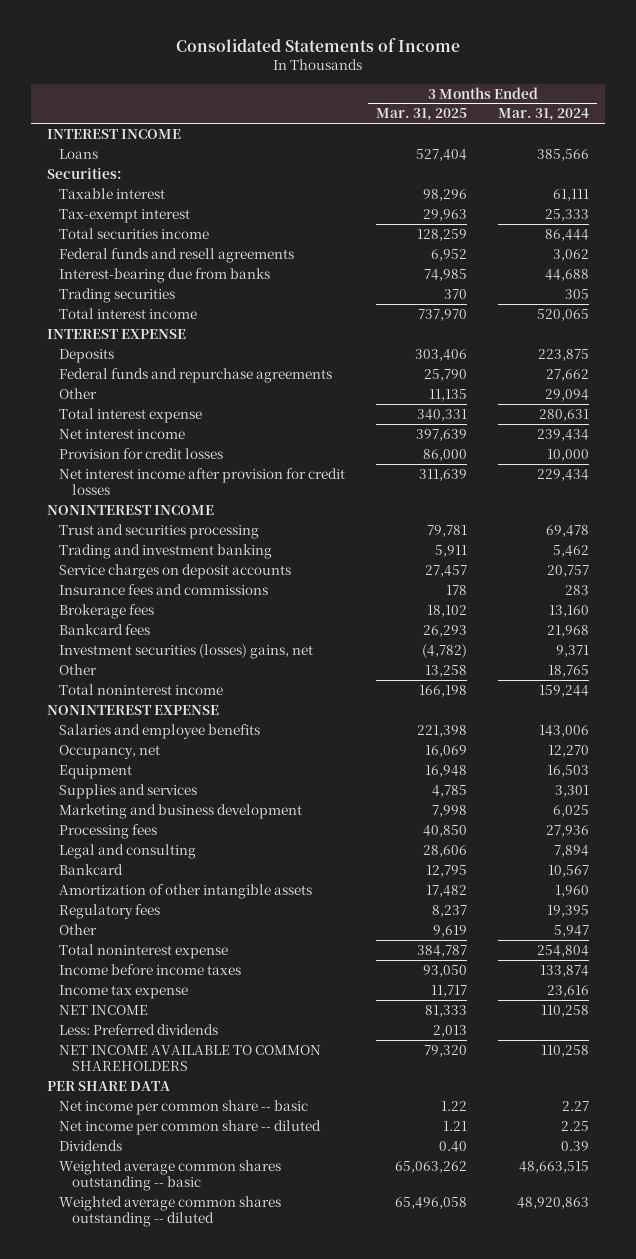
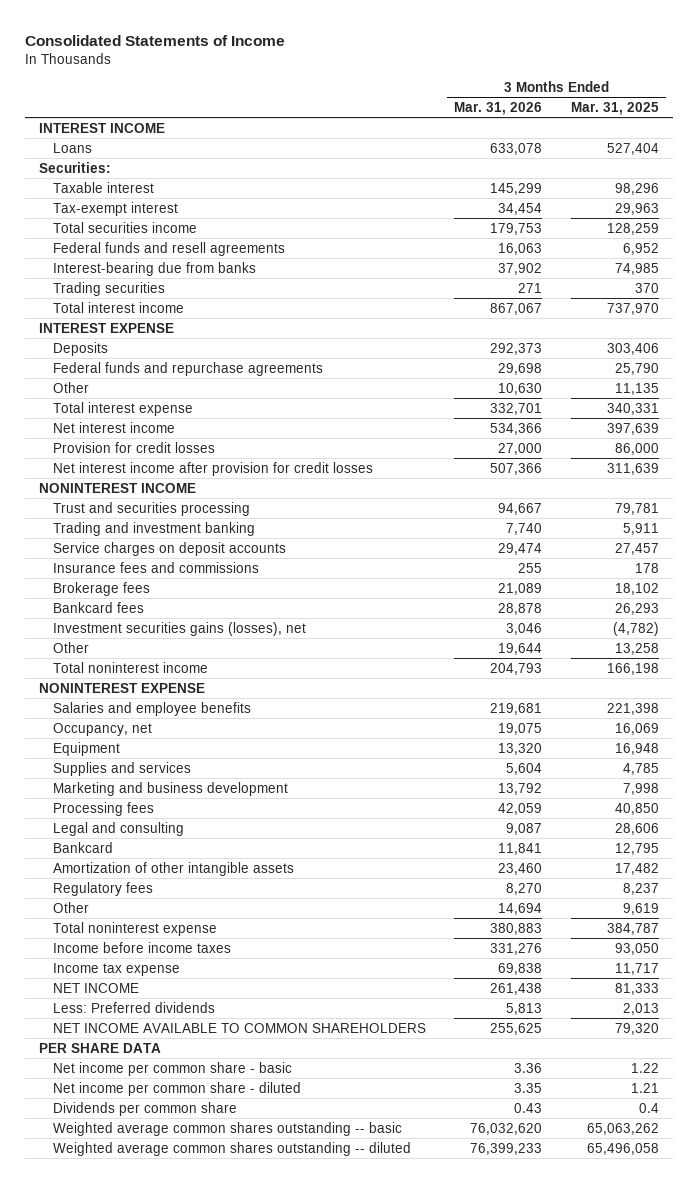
- | 3 Months Ended Mar. 31, 2025 | 3 Months Ended Mar. 31, 2024
+ | 3 Months Ended Mar. 31, 2026 | 3 Months Ended Mar. 31, 2025
- Investment securities (losses) gains, net | (4,782) | 9,371
+ Investment securities gains (losses), net | 3,046 | (4,782)
- Net income per common share -- basic | 1.22 | 2.27
- Net income per common share -- diluted | 1.21 | 2.25
- Dividends | 0.40 | 0.39
+ Net income per common share - basic | 3.36 | 1.22
+ Net income per common share - diluted | 3.35 | 1.21
+ Dividends per common share | 0.43 | 0.4

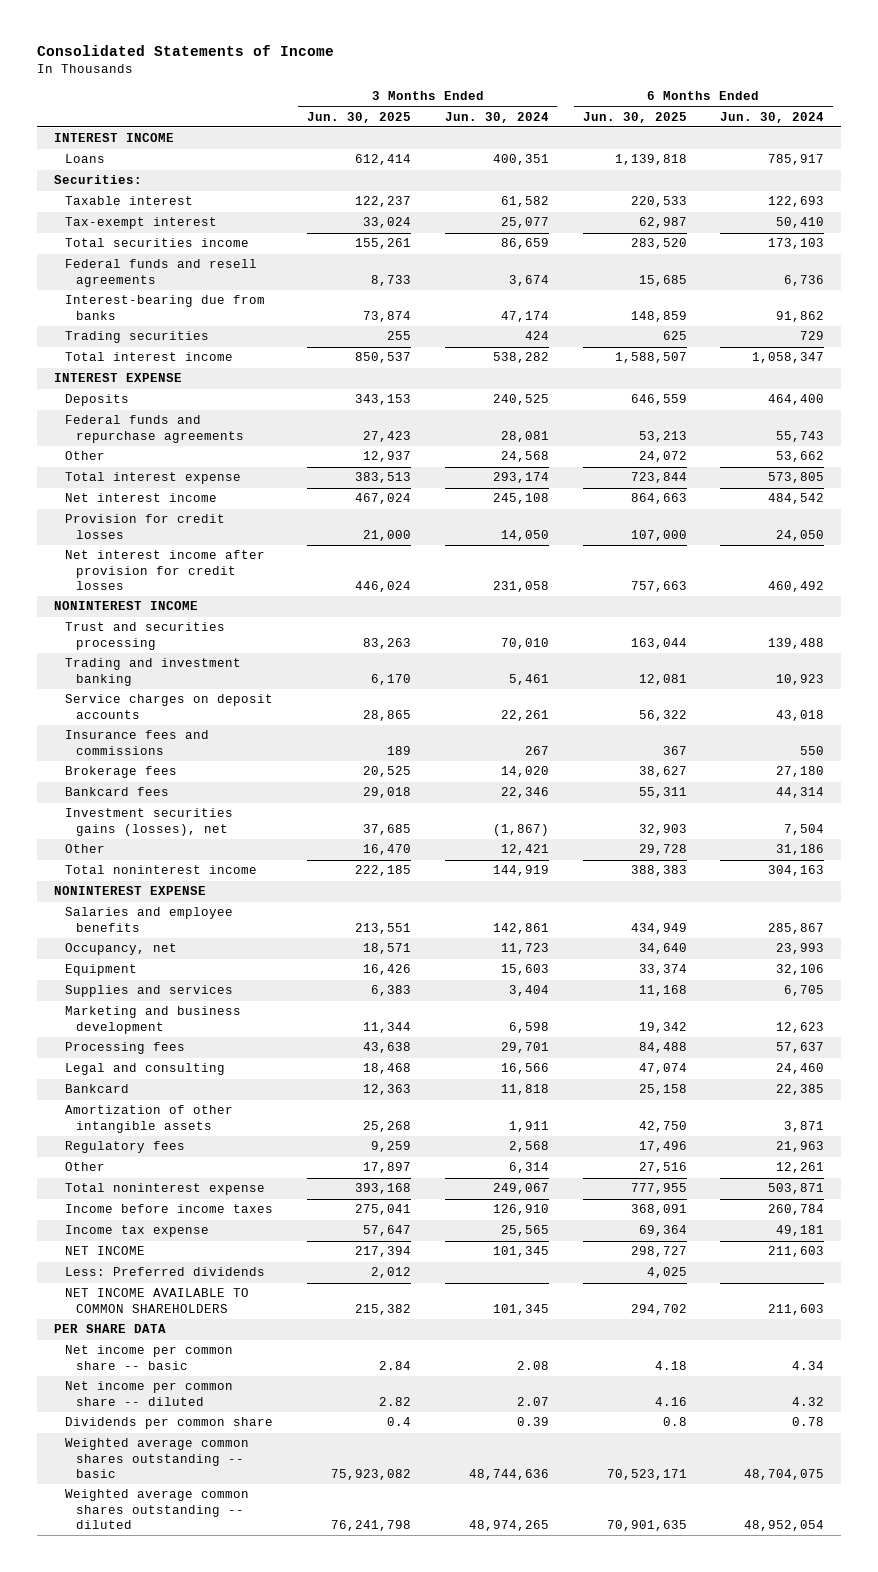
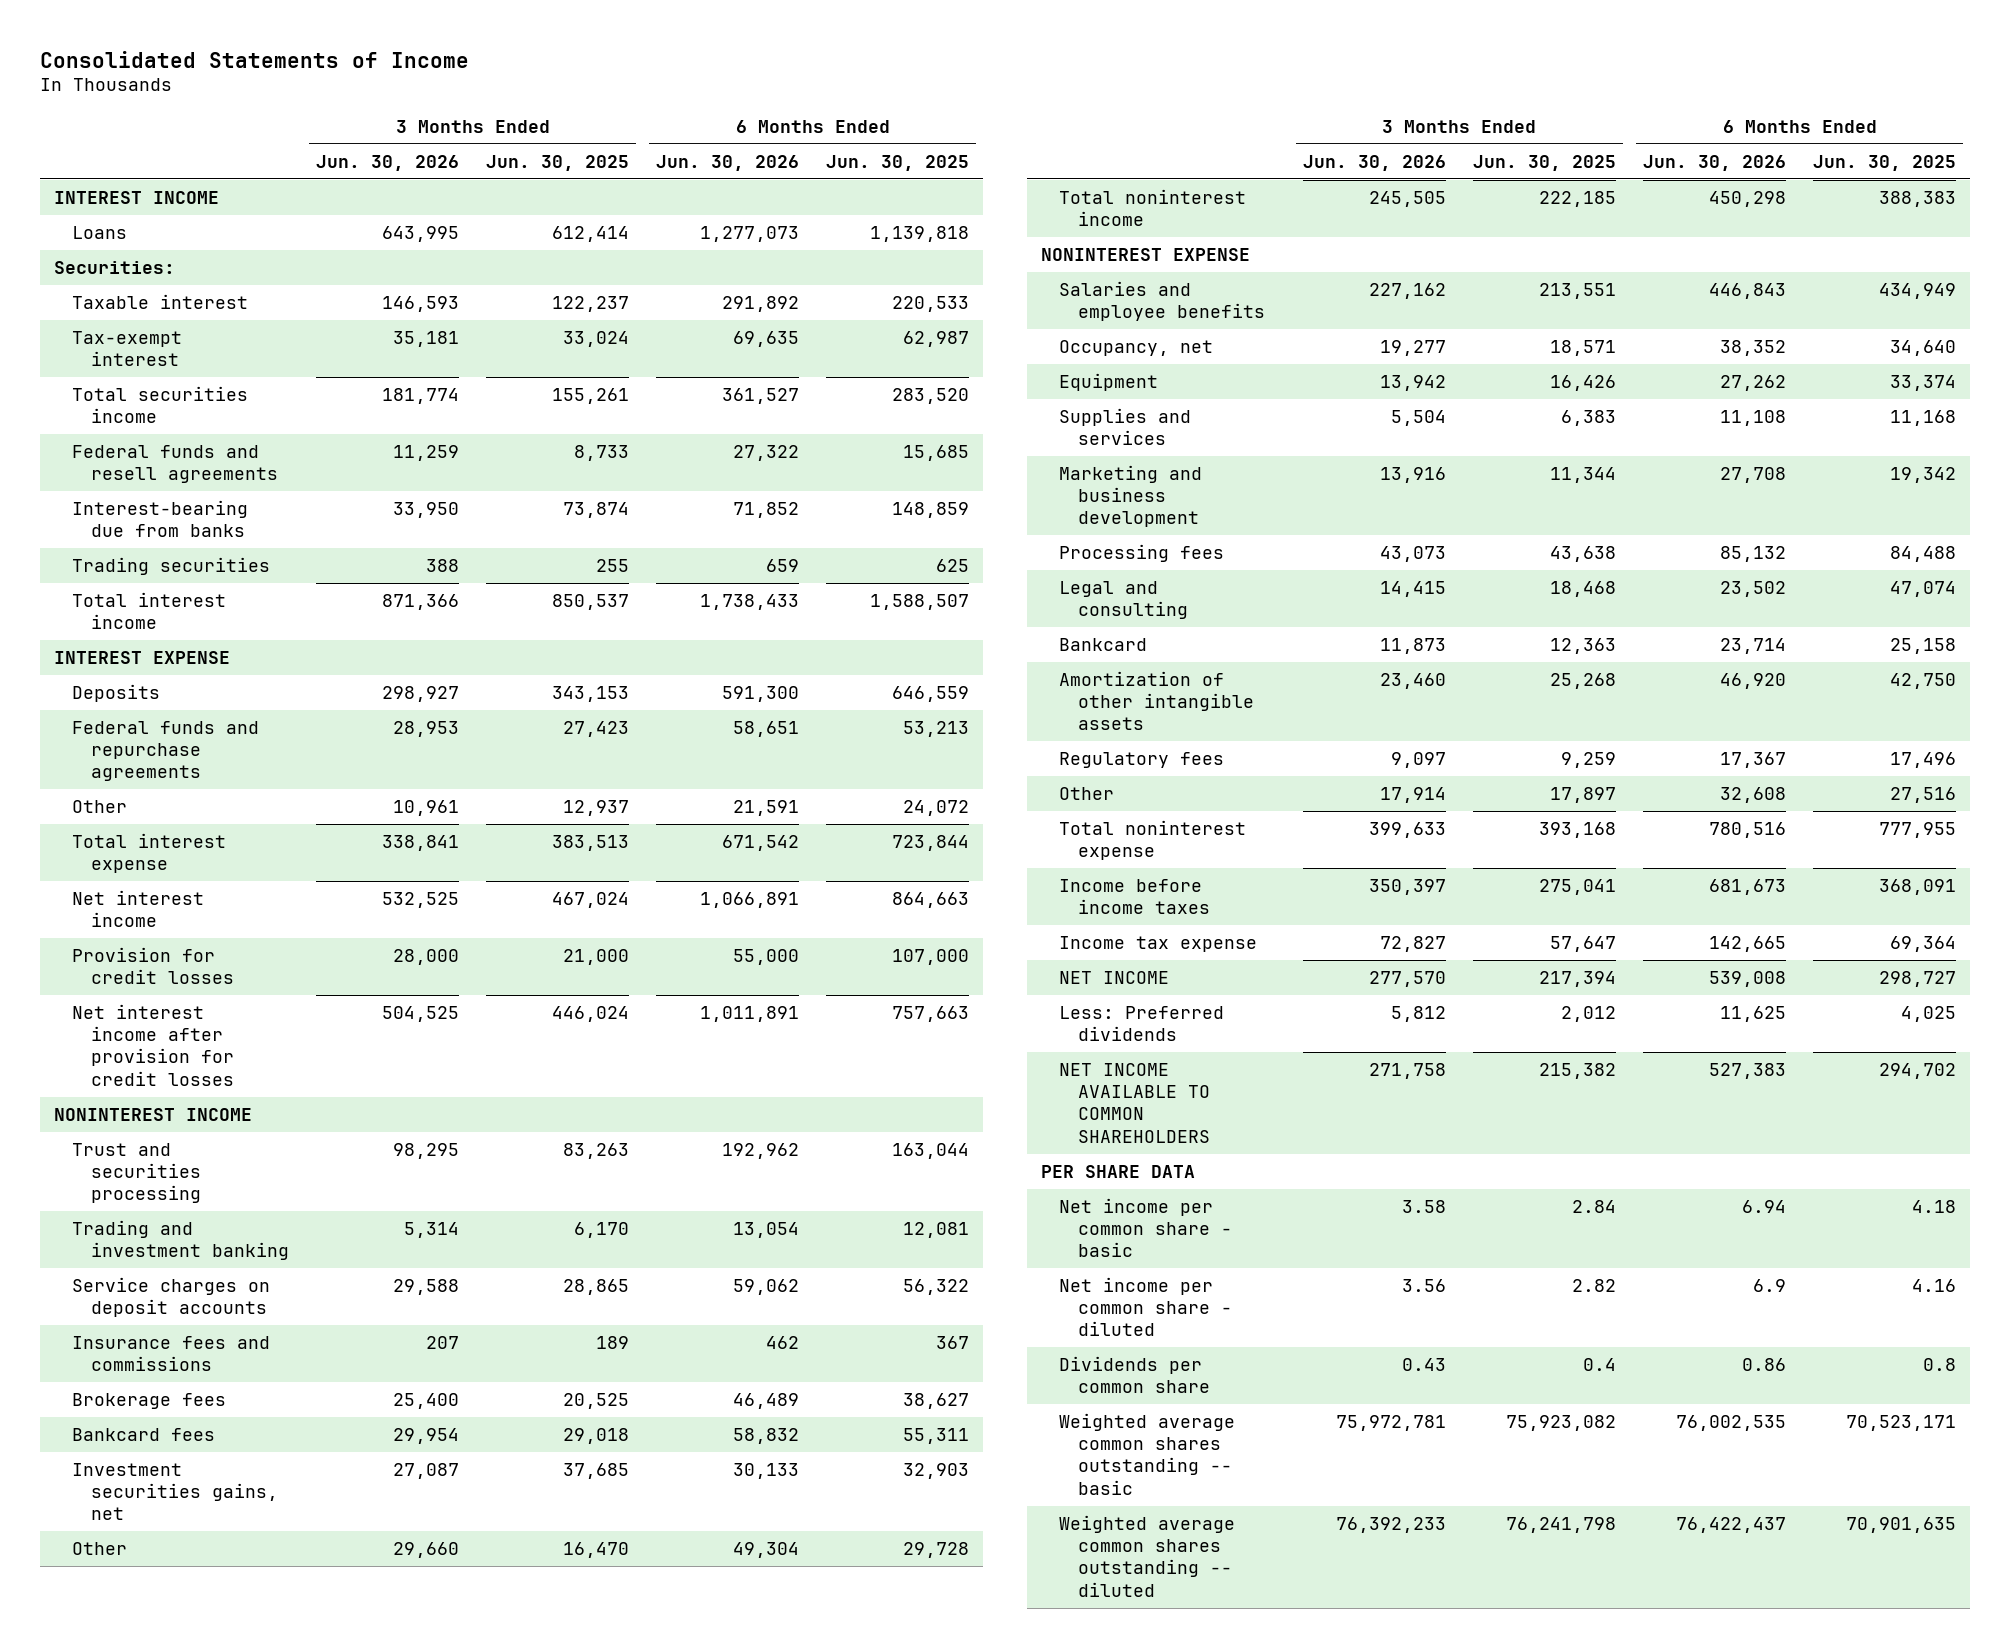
- | 3 Months Ended Jun. 30, 2025 | 3 Months Ended Jun. 30, 2024 | 6 Months Ended Jun. 30, 2025 | 6 Months Ended Jun. 30, 2024
+ | 3 Months Ended Jun. 30, 2026 | 3 Months Ended Jun. 30, 2025 | 6 Months Ended Jun. 30, 2026 | 6 Months Ended Jun. 30, 2025
- Investment securities gains (losses), net | 37,685 | (1,867) | 32,903 | 7,504
+ Investment securities gains, net | 27,087 | 37,685 | 30,133 | 32,903
- Net income per common share -- basic | 2.84 | 2.08 | 4.18 | 4.34
- Net income per common share -- diluted | 2.82 | 2.07 | 4.16 | 4.32
+ Net income per common share - basic | 3.58 | 2.84 | 6.94 | 4.18
+ Net income per common share - diluted | 3.56 | 2.82 | 6.9 | 4.16

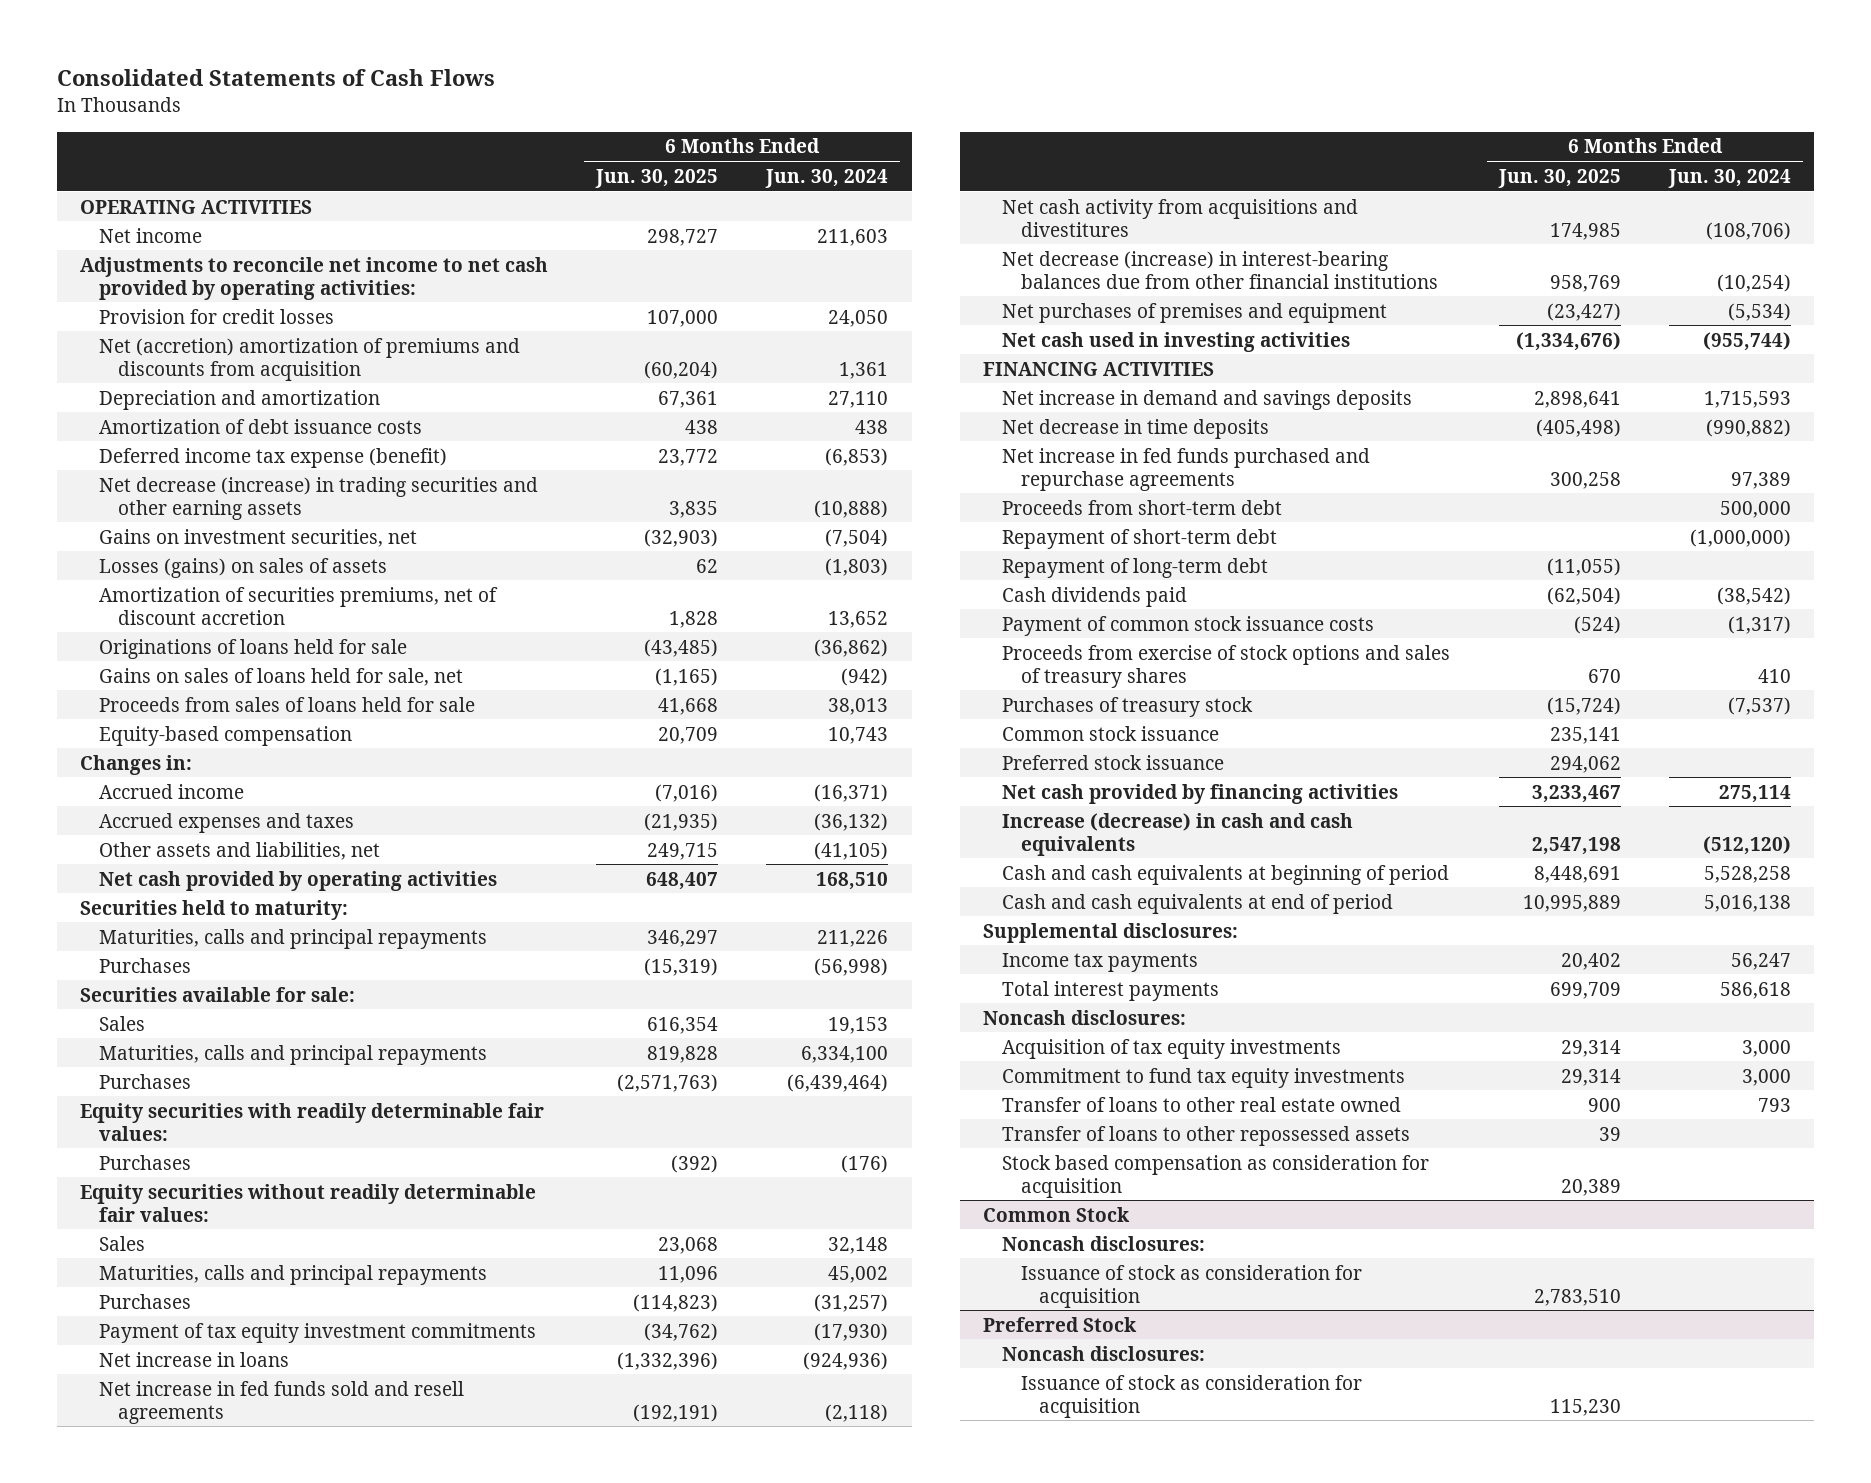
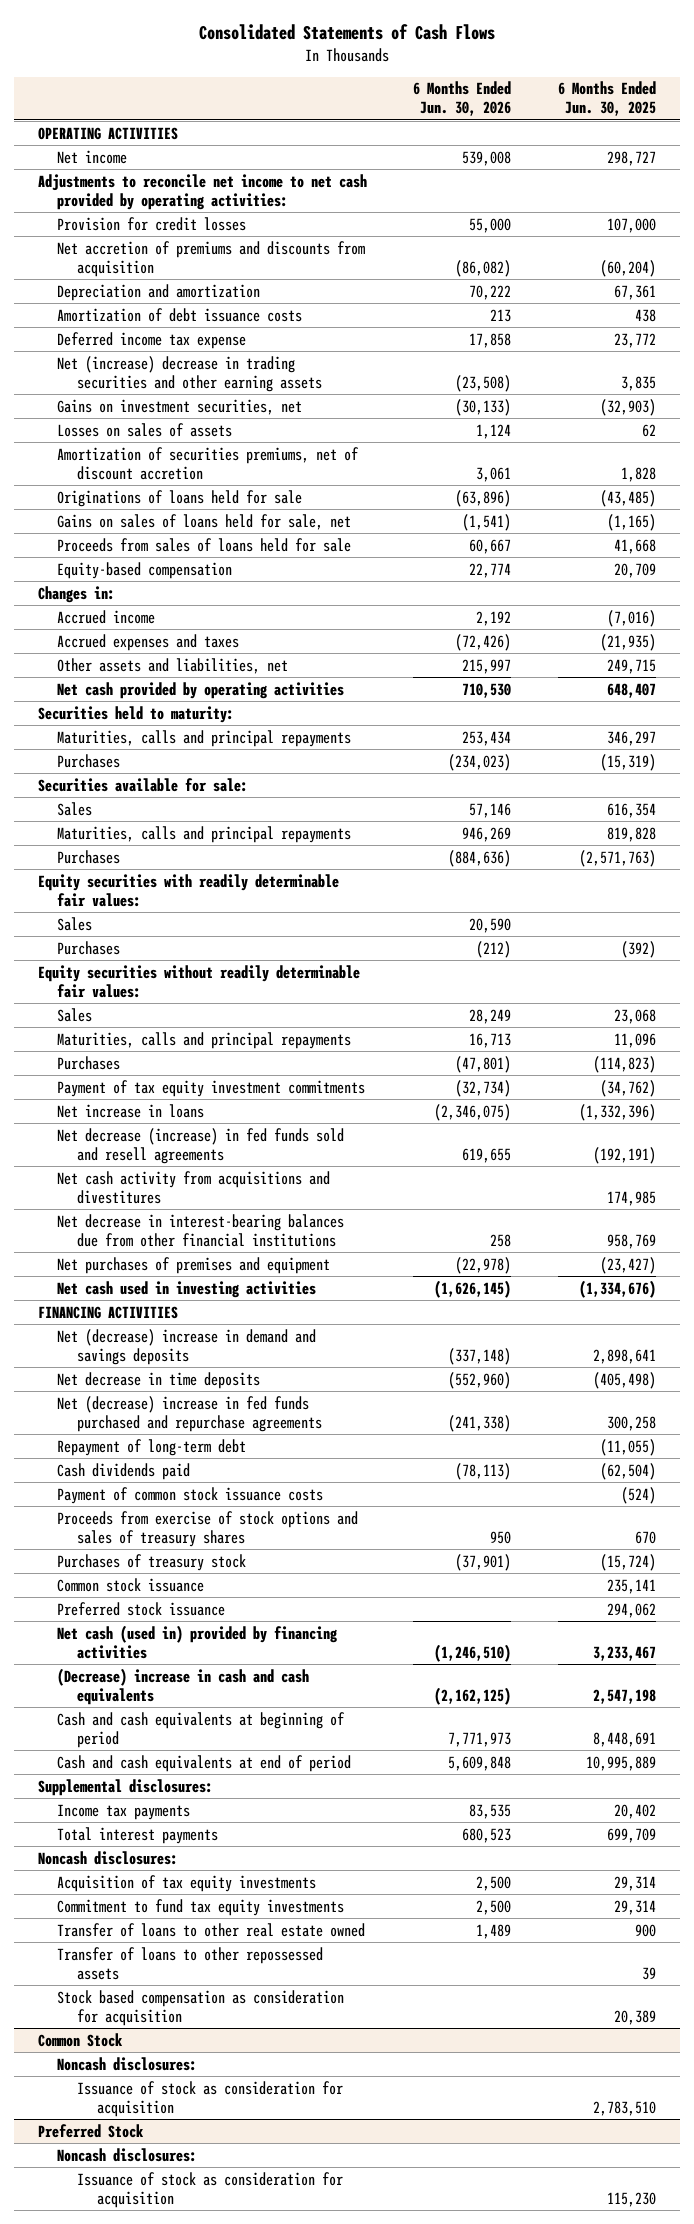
- | 6 Months Ended Jun. 30, 2025 | 6 Months Ended Jun. 30, 2024
+ | 6 Months Ended Jun. 30, 2026 | 6 Months Ended Jun. 30, 2025
- Net (accretion) amortization of premiums and discounts from acquisition | (60,204) | 1,361
+ Net accretion of premiums and discounts from acquisition | (86,082) | (60,204)
- Deferred income tax expense (benefit) | 23,772 | (6,853)
- Net decrease (increase) in trading securities and other earning assets | 3,835 | (10,888)
+ Deferred income tax expense | 17,858 | 23,772
+ Net (increase) decrease in trading securities and other earning assets | (23,508) | 3,835
- Losses (gains) on sales of assets | 62 | (1,803)
+ Losses on sales of assets | 1,124 | 62
+ Sales | 20,590 |
- Net increase in fed funds sold and resell agreements | (192,191) | (2,118)
+ Net decrease (increase) in fed funds sold and resell agreements | 619,655 | (192,191)
- Net decrease (increase) in interest-bearing balances due from other financial institutions | 958,769 | (10,254)
+ Net decrease in interest-bearing balances due from other financial institutions | 258 | 958,769
- Net increase in demand and savings deposits | 2,898,641 | 1,715,593
+ Net (decrease) increase in demand and savings deposits | (337,148) | 2,898,641
- Net increase in fed funds purchased and repurchase agreements | 300,258 | 97,389
- Proceeds from short-term debt | | 500,000
- Repayment of short-term debt | | (1,000,000)
+ Net (decrease) increase in fed funds purchased and repurchase agreements | (241,338) | 300,258
- Net cash provided by financing activities | 3,233,467 | 275,114
- Increase (decrease) in cash and cash equivalents | 2,547,198 | (512,120)
+ Net cash (used in) provided by financing activities | (1,246,510) | 3,233,467
+ (Decrease) increase in cash and cash equivalents | (2,162,125) | 2,547,198

